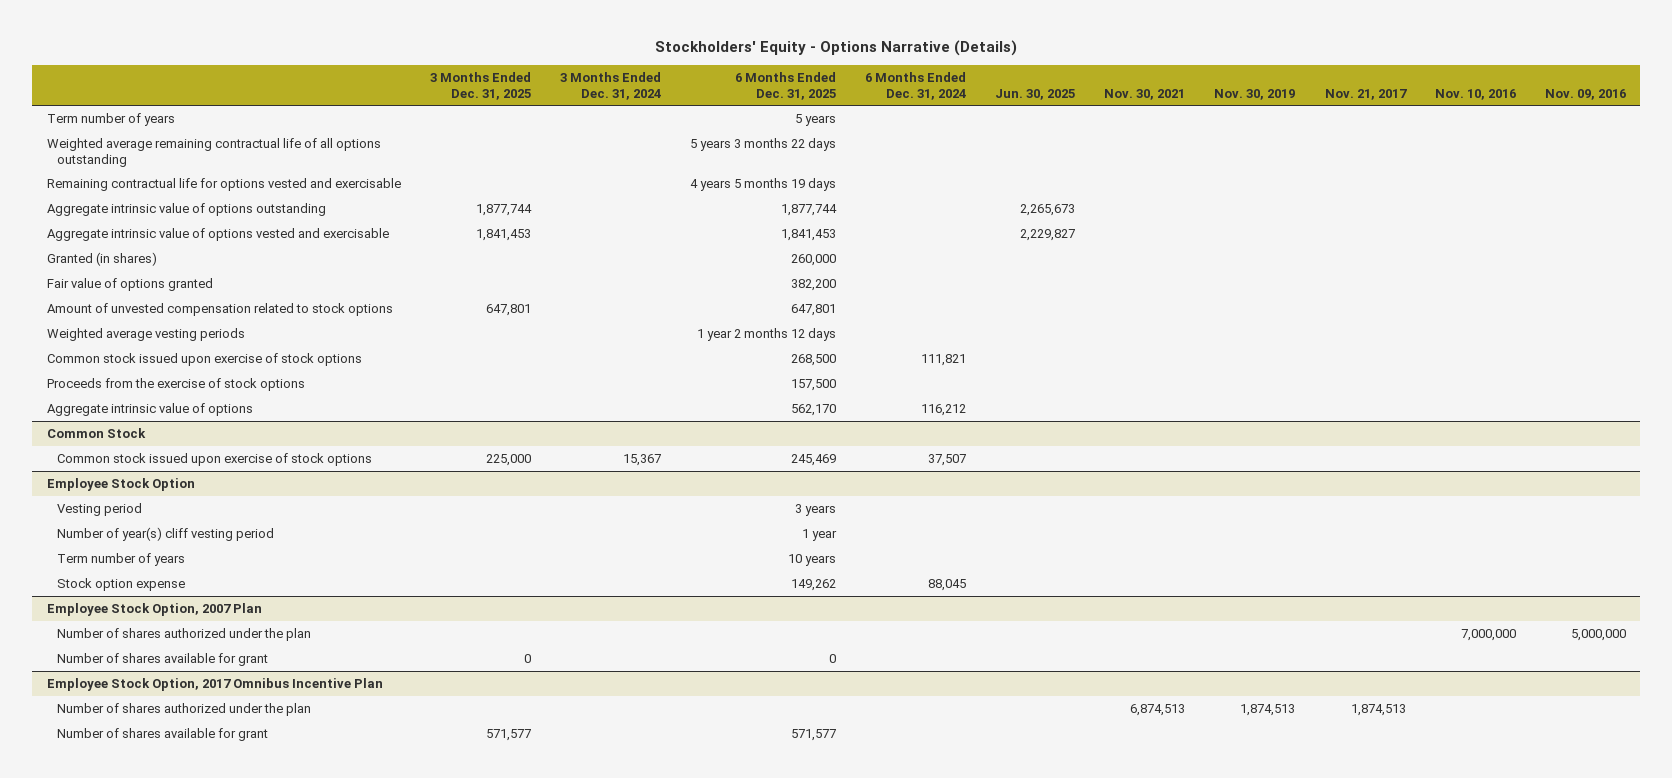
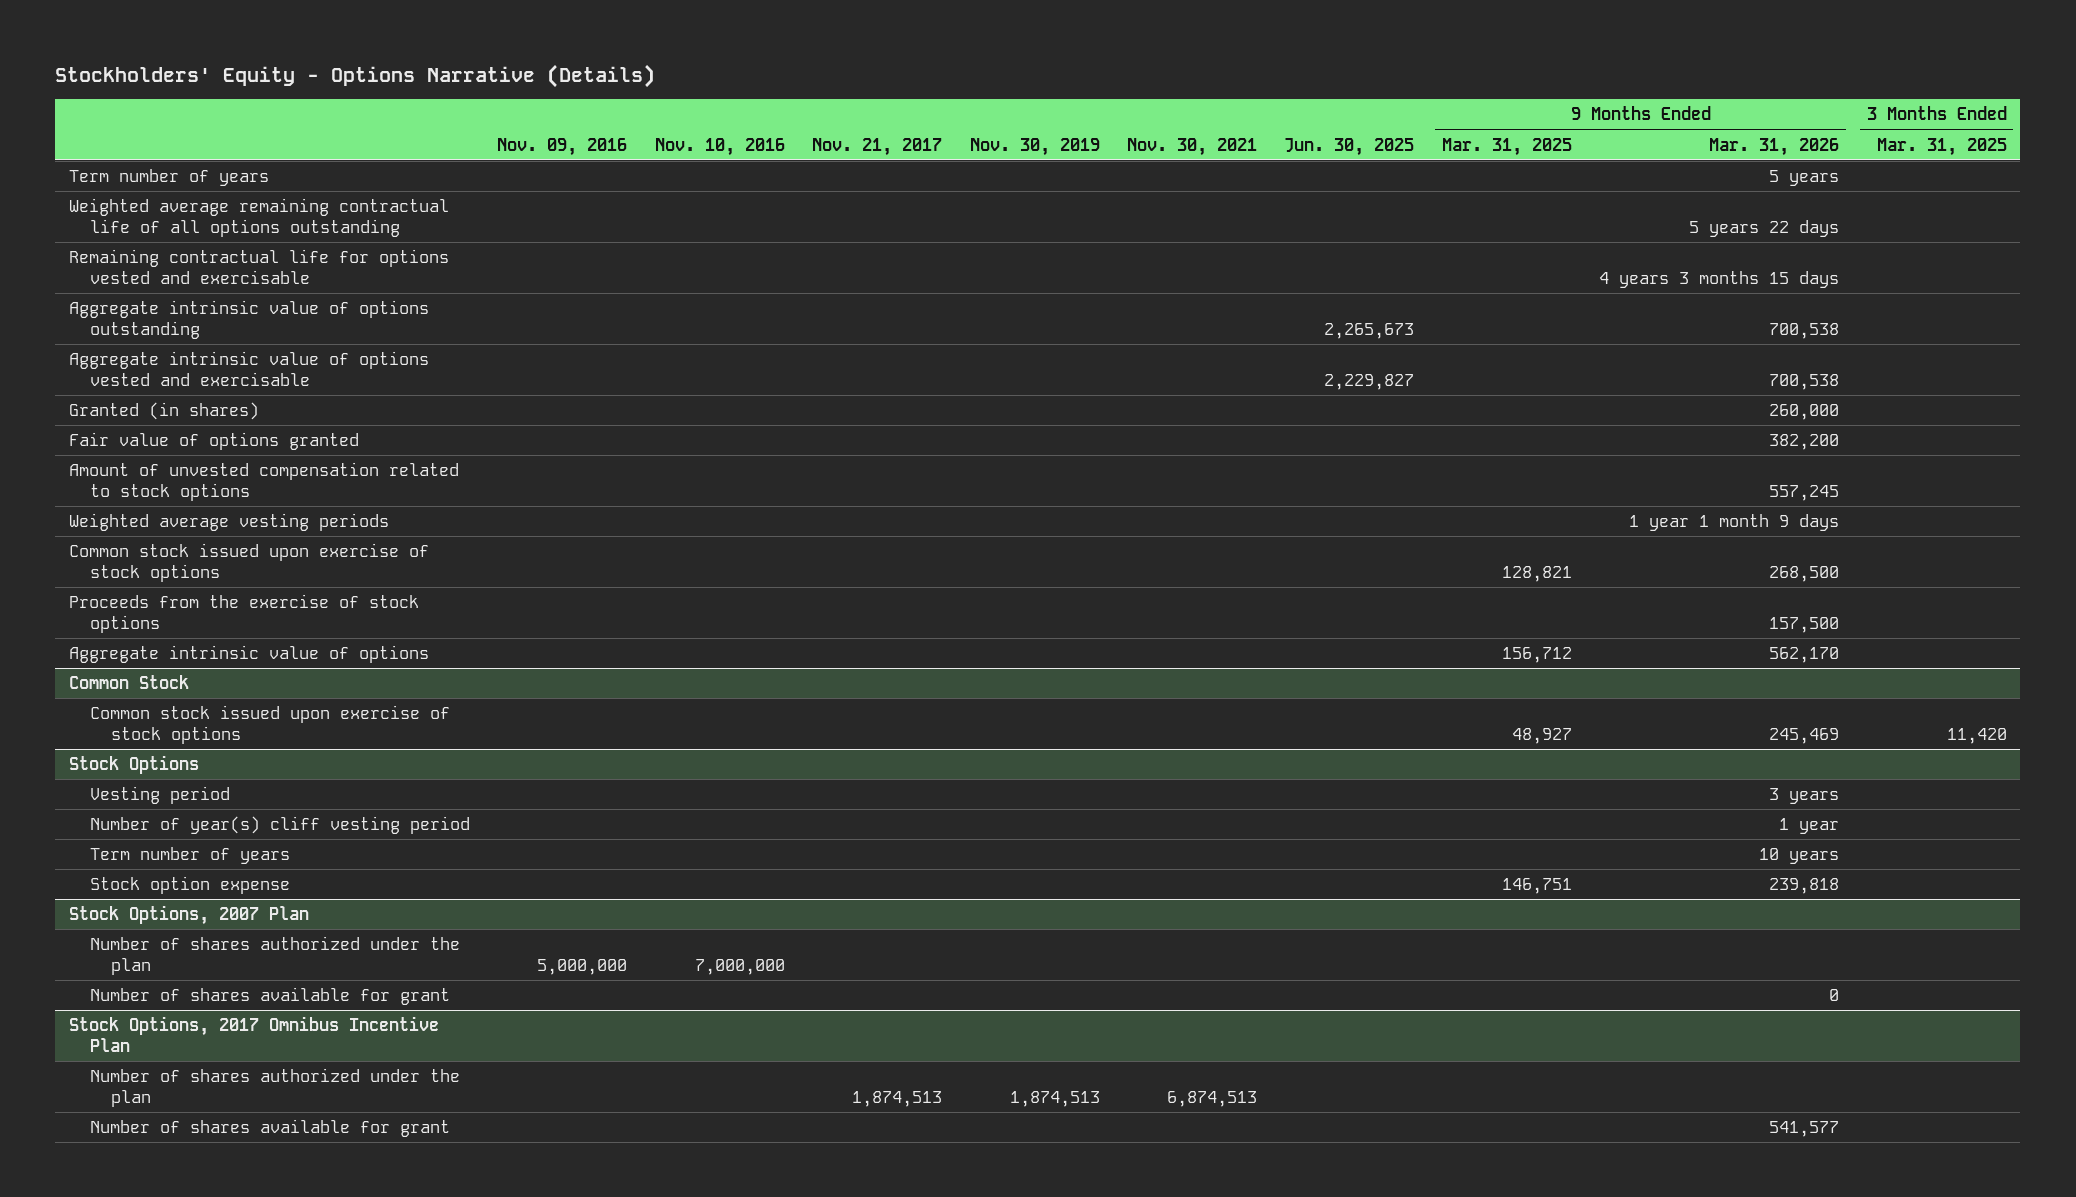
- | 3 Months Ended Dec. 31, 2025 | 3 Months Ended Dec. 31, 2024 | 6 Months Ended Dec. 31, 2025 | 6 Months Ended Dec. 31, 2024 | Jun. 30, 2025 | Nov. 30, 2021 | Nov. 30, 2019 | Nov. 21, 2017 | Nov. 10, 2016 | Nov. 09, 2016
+ | Nov. 09, 2016 | Nov. 10, 2016 | Nov. 21, 2017 | Nov. 30, 2019 | Nov. 30, 2021 | Jun. 30, 2025 | 9 Months Ended Mar. 31, 2025 | 9 Months Ended Mar. 31, 2026 | 3 Months Ended Mar. 31, 2025
- Employee Stock Option
+ Stock Options
- Employee Stock Option, 2007 Plan
+ Stock Options, 2007 Plan
- Employee Stock Option, 2017 Omnibus Incentive Plan
+ Stock Options, 2017 Omnibus Incentive Plan

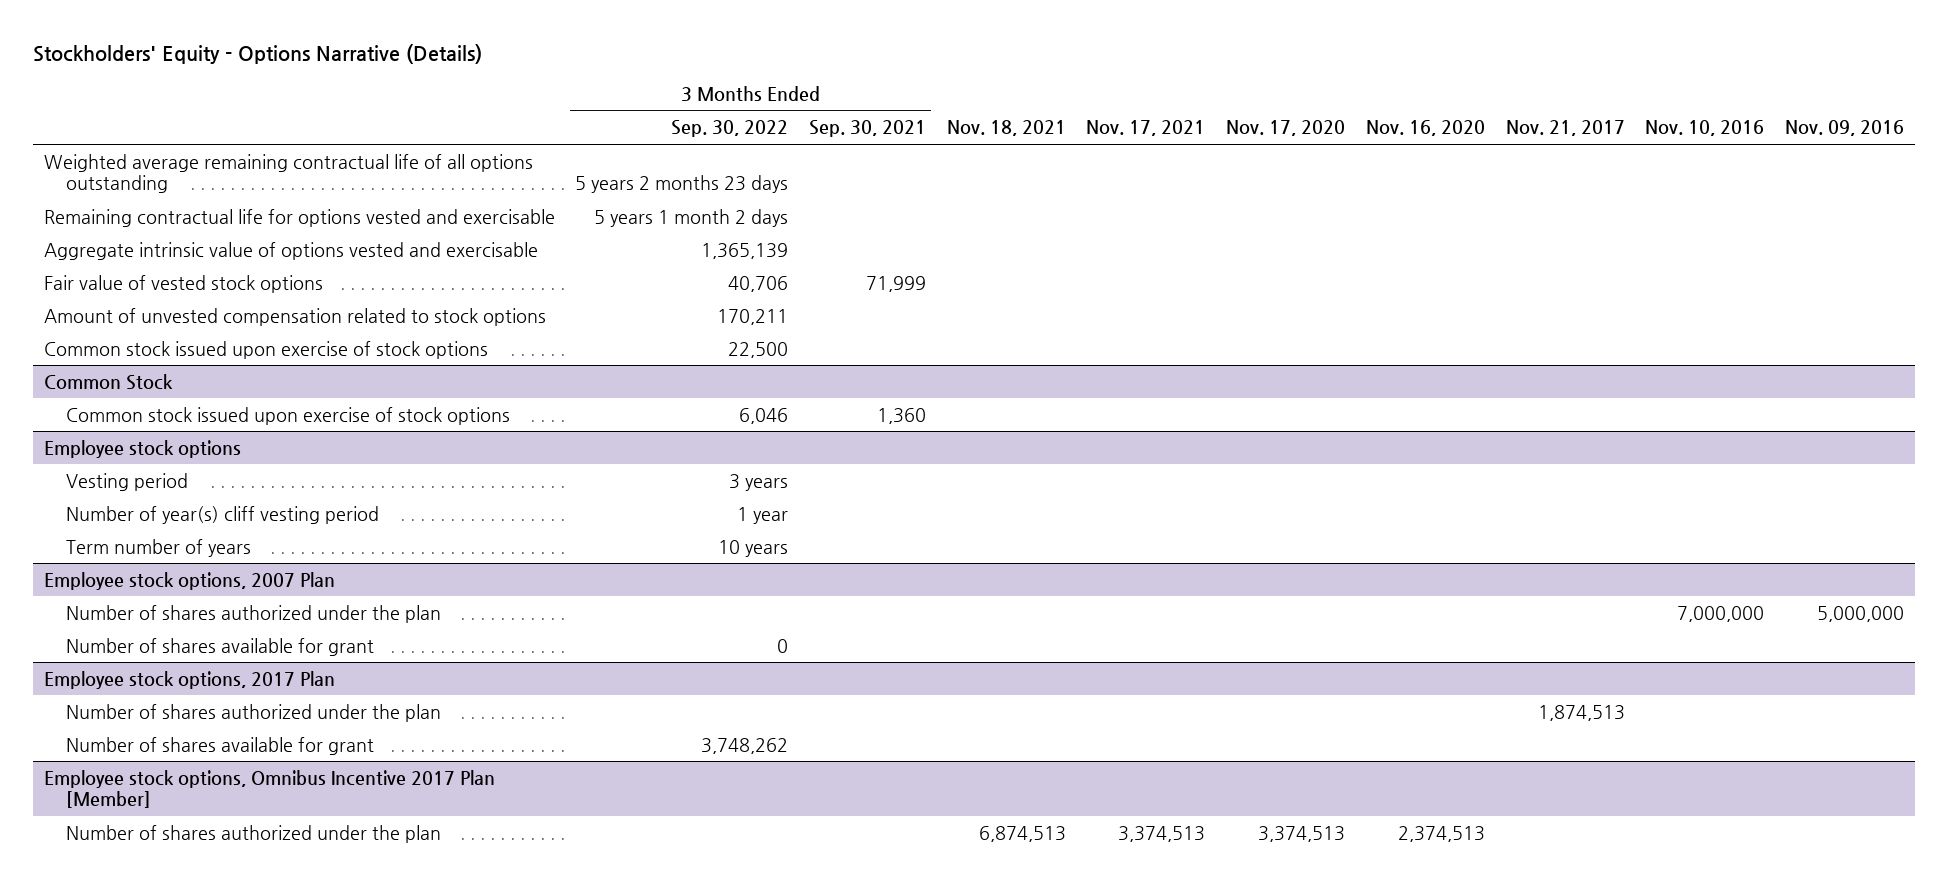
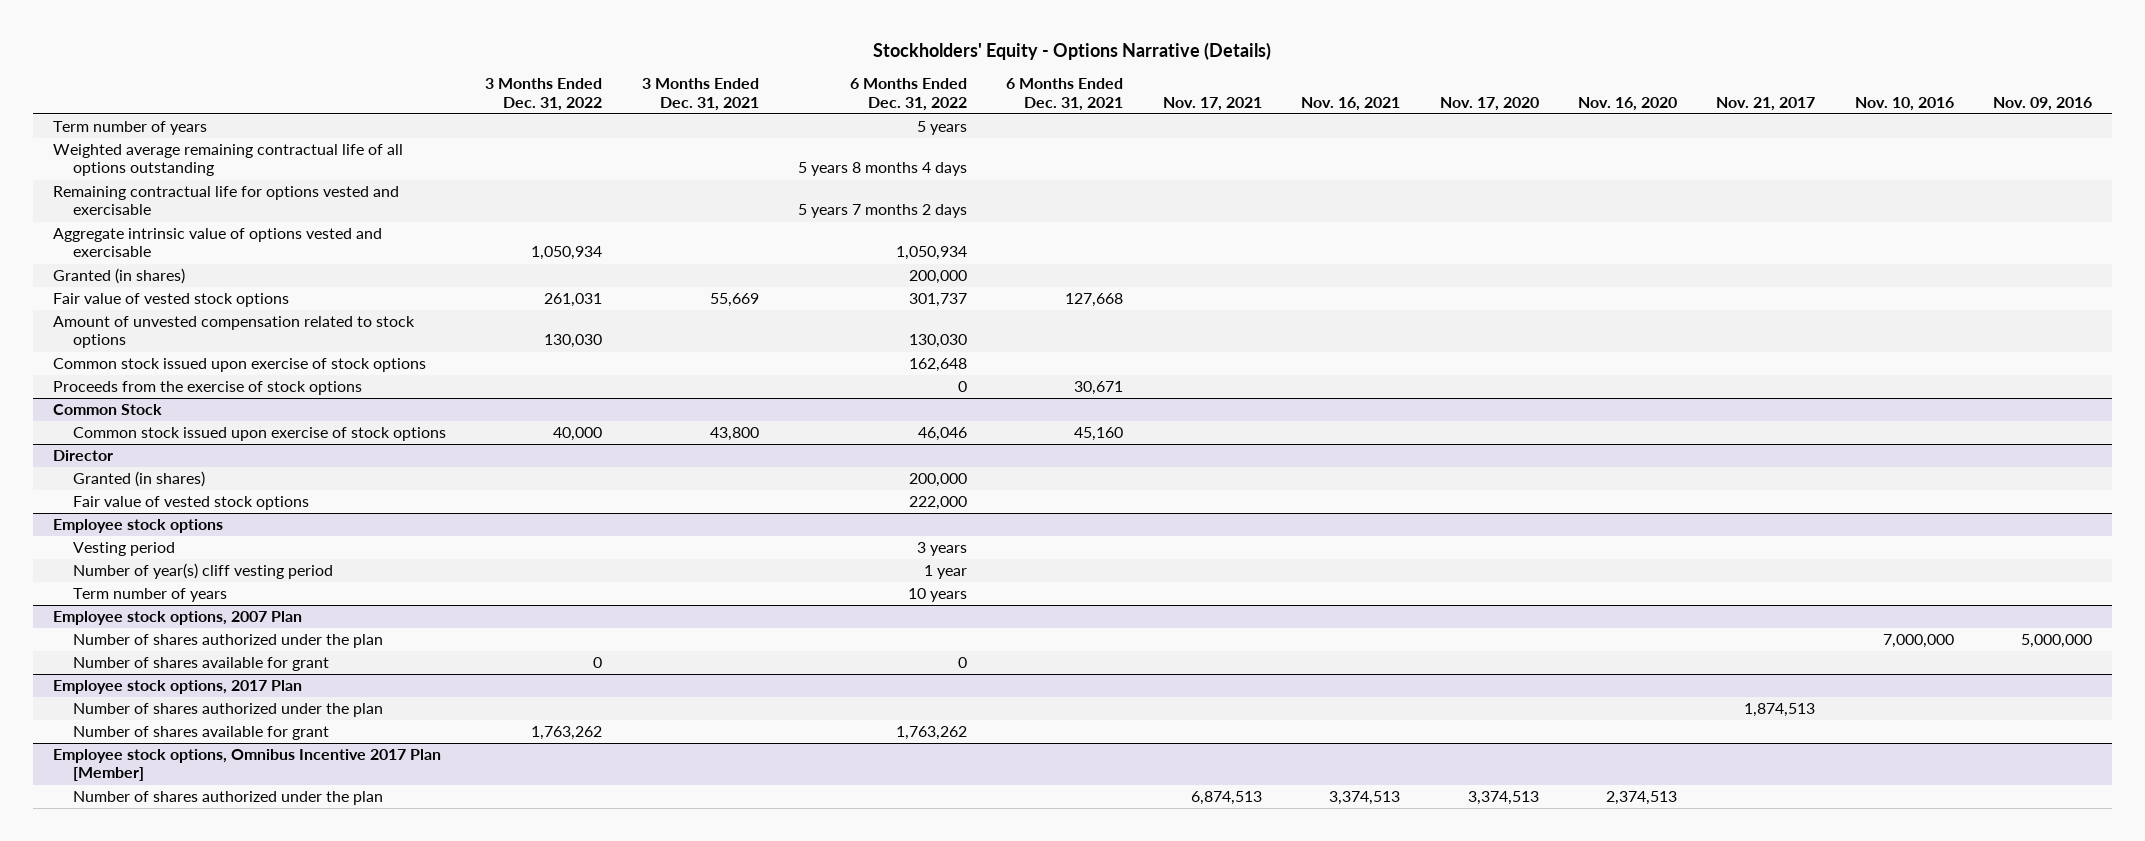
- | 3 Months Ended Sep. 30, 2022 | 3 Months Ended Sep. 30, 2021 | Nov. 18, 2021 | Nov. 17, 2021 | Nov. 17, 2020 | Nov. 16, 2020 | Nov. 21, 2017 | Nov. 10, 2016 | Nov. 09, 2016
+ | 3 Months Ended Dec. 31, 2022 | 3 Months Ended Dec. 31, 2021 | 6 Months Ended Dec. 31, 2022 | 6 Months Ended Dec. 31, 2021 | Nov. 17, 2021 | Nov. 16, 2021 | Nov. 17, 2020 | Nov. 16, 2020 | Nov. 21, 2017 | Nov. 10, 2016 | Nov. 09, 2016
+ Term number of years | | | 5 years | | | | | | | |
+ Granted (in shares) | | | 200,000 | | | | | | | |
+ Proceeds from the exercise of stock options | | | 0 | 30,671 | | | | | | |
+ Director
+ Granted (in shares) | | | 200,000 | | | | | | | |
+ Fair value of vested stock options | | | 222,000 | | | | | | | |
@ Employee stock options, Omnibus Incentive 2017 Plan [Member]
- Number of shares authorized under the plan | | | 6,874,513 | 3,374,513 | 3,374,513 | 2,374,513 | | |
+ Number of shares authorized under the plan | | | | | 6,874,513 | 3,374,513 | 3,374,513 | 2,374,513 | | |

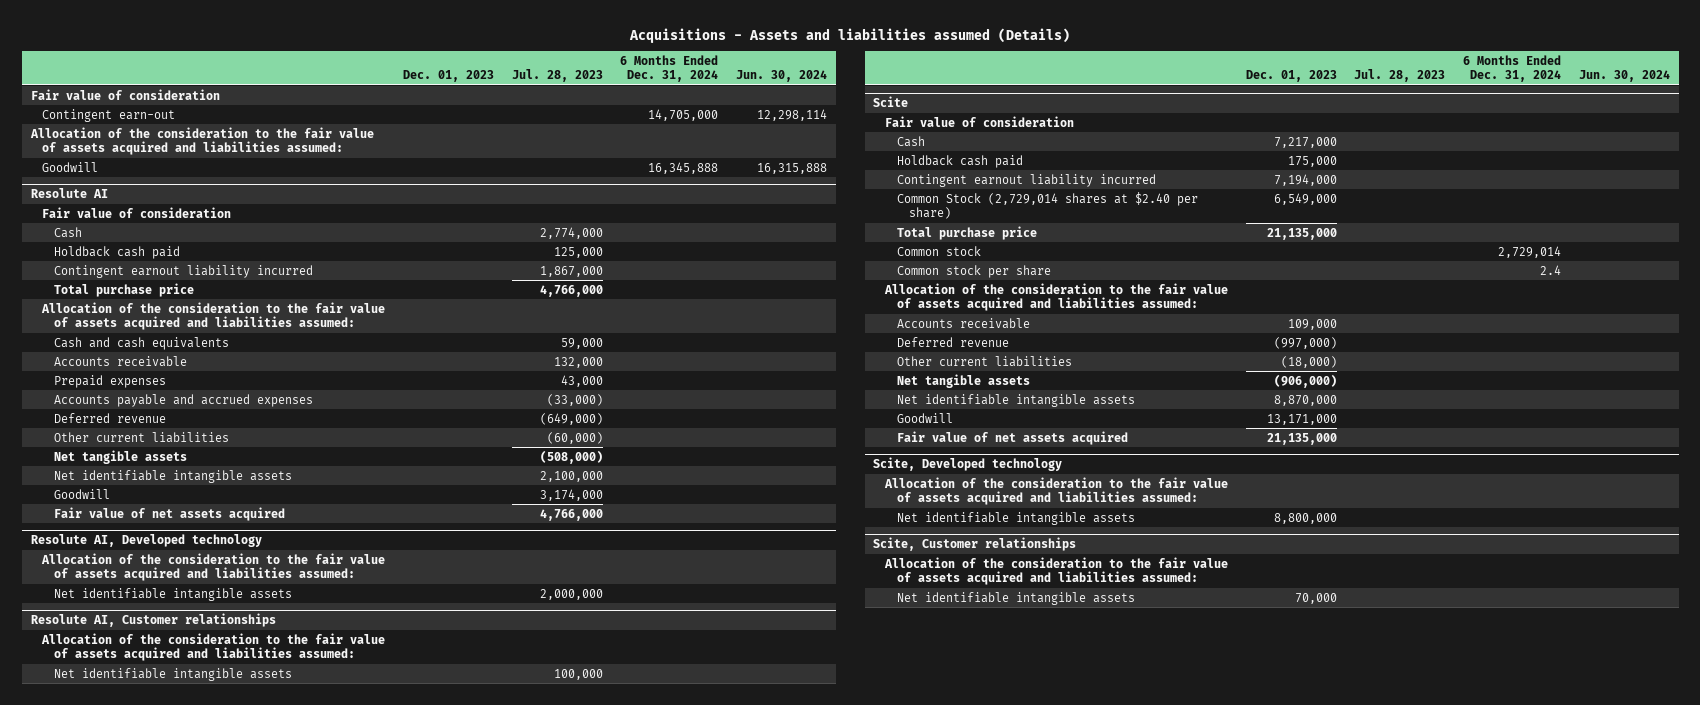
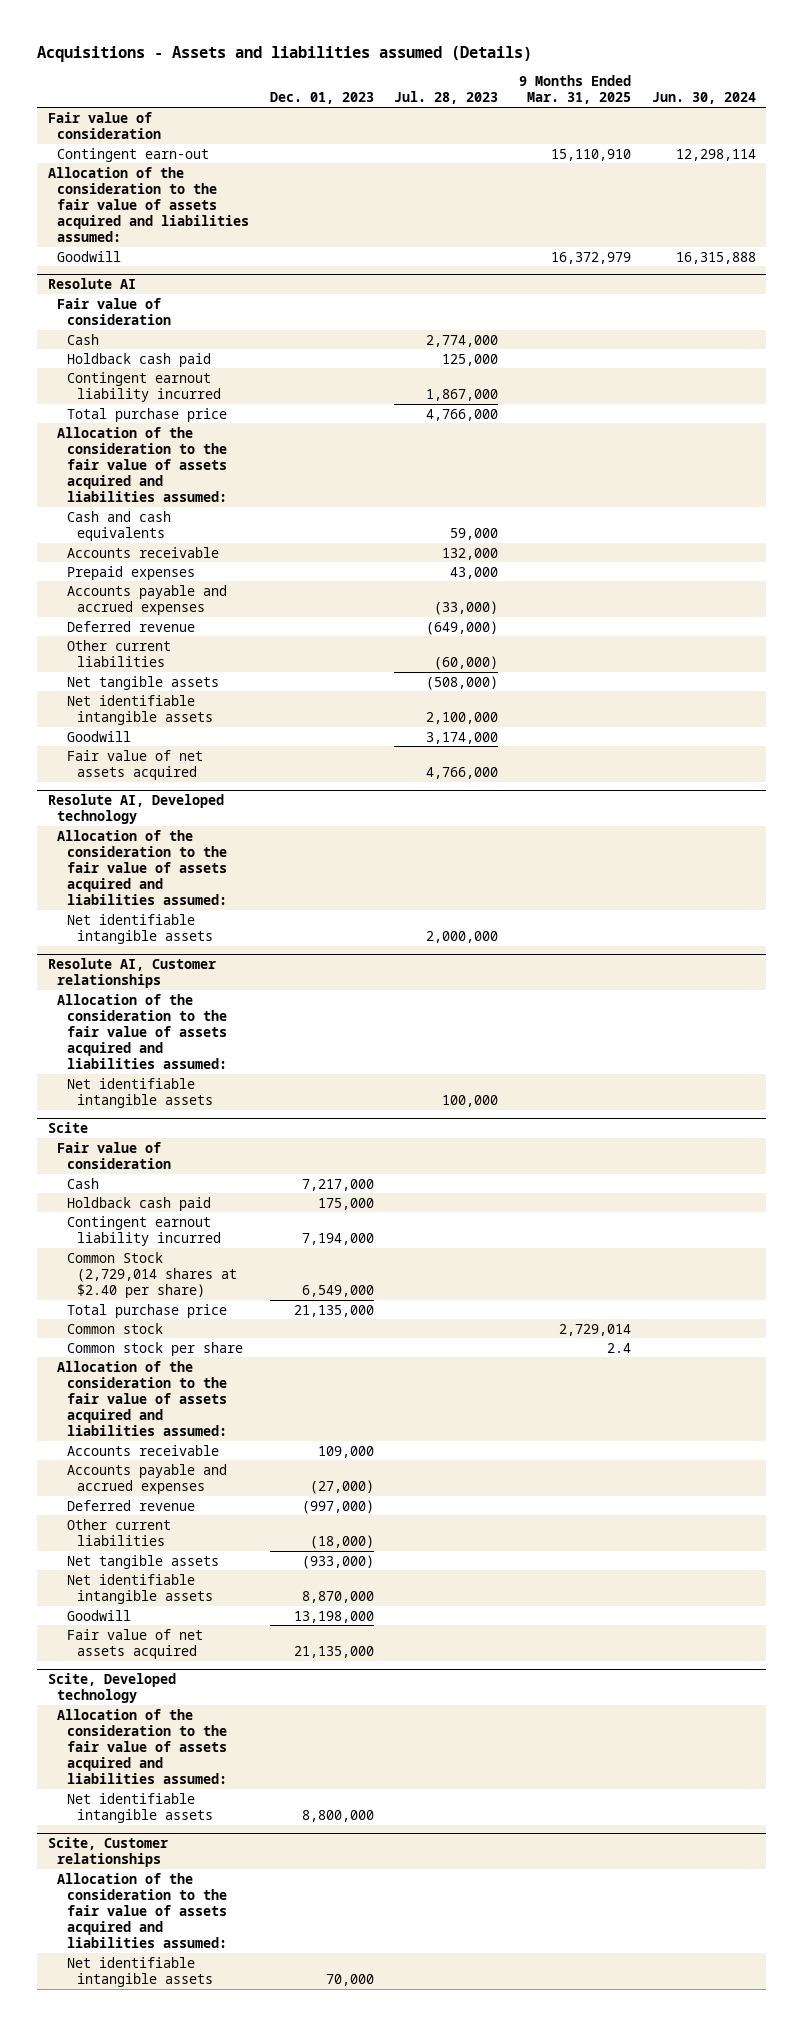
- | Dec. 01, 2023 | Jul. 28, 2023 | 6 Months Ended Dec. 31, 2024 | Jun. 30, 2024
+ | Dec. 01, 2023 | Jul. 28, 2023 | 9 Months Ended Mar. 31, 2025 | Jun. 30, 2024
@ Scite
+ Accounts payable and accrued expenses | (27,000) | | |
- Net tangible assets | (906,000) | | |
+ Net tangible assets | (933,000) | | |
- Goodwill | 13,171,000 | | |
+ Goodwill | 13,198,000 | | |

